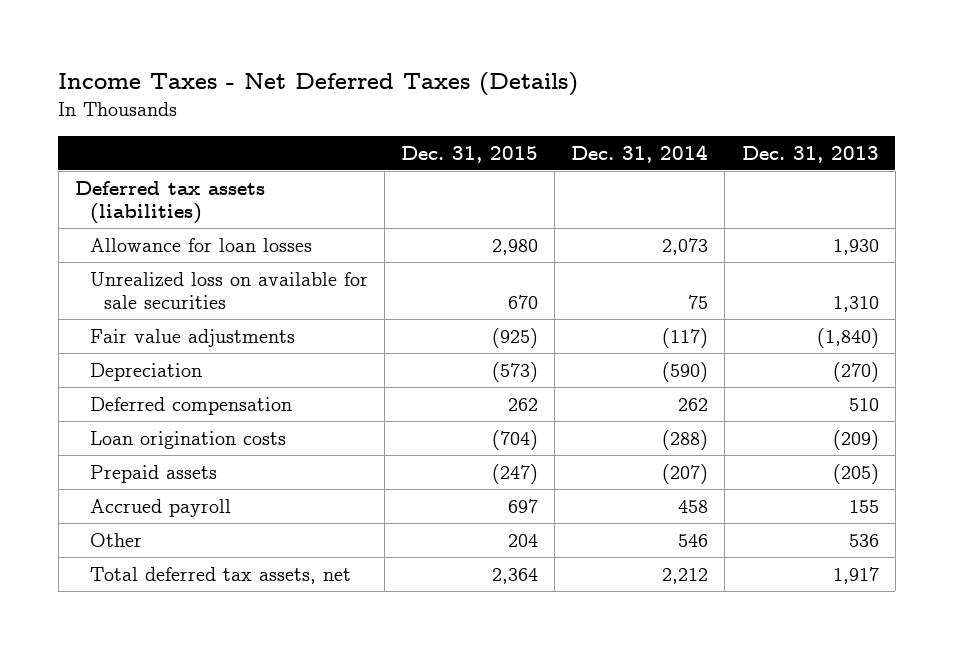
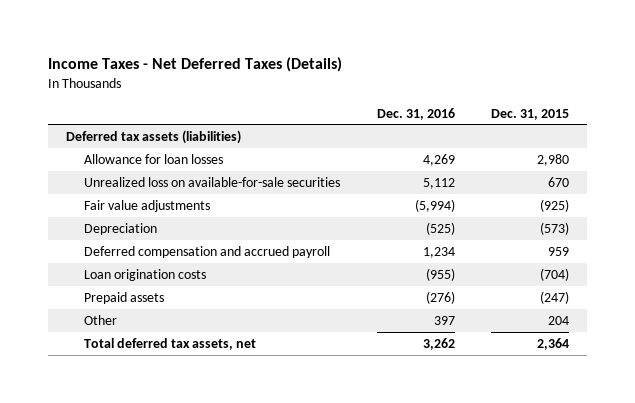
- | Dec. 31, 2015 | Dec. 31, 2014 | Dec. 31, 2013
+ | Dec. 31, 2016 | Dec. 31, 2015
- Unrealized loss on available for sale securities | 670 | 75 | 1,310
+ Unrealized loss on available-for-sale securities | 5,112 | 670
- Deferred compensation | 262 | 262 | 510
+ Deferred compensation and accrued payroll | 1,234 | 959
- Accrued payroll | 697 | 458 | 155

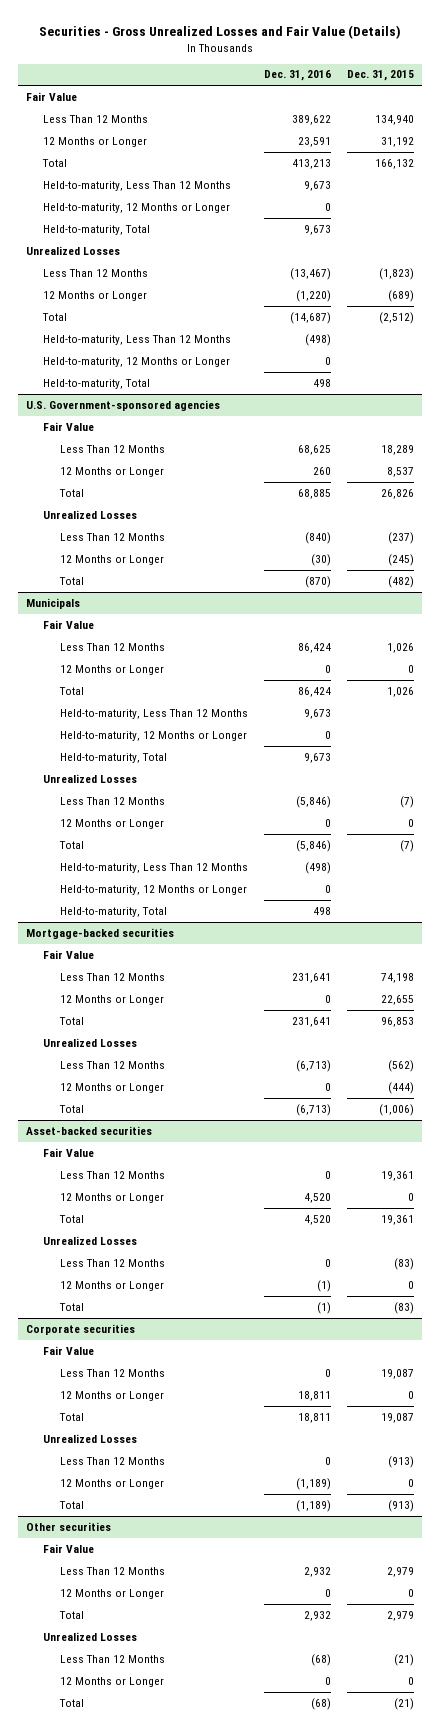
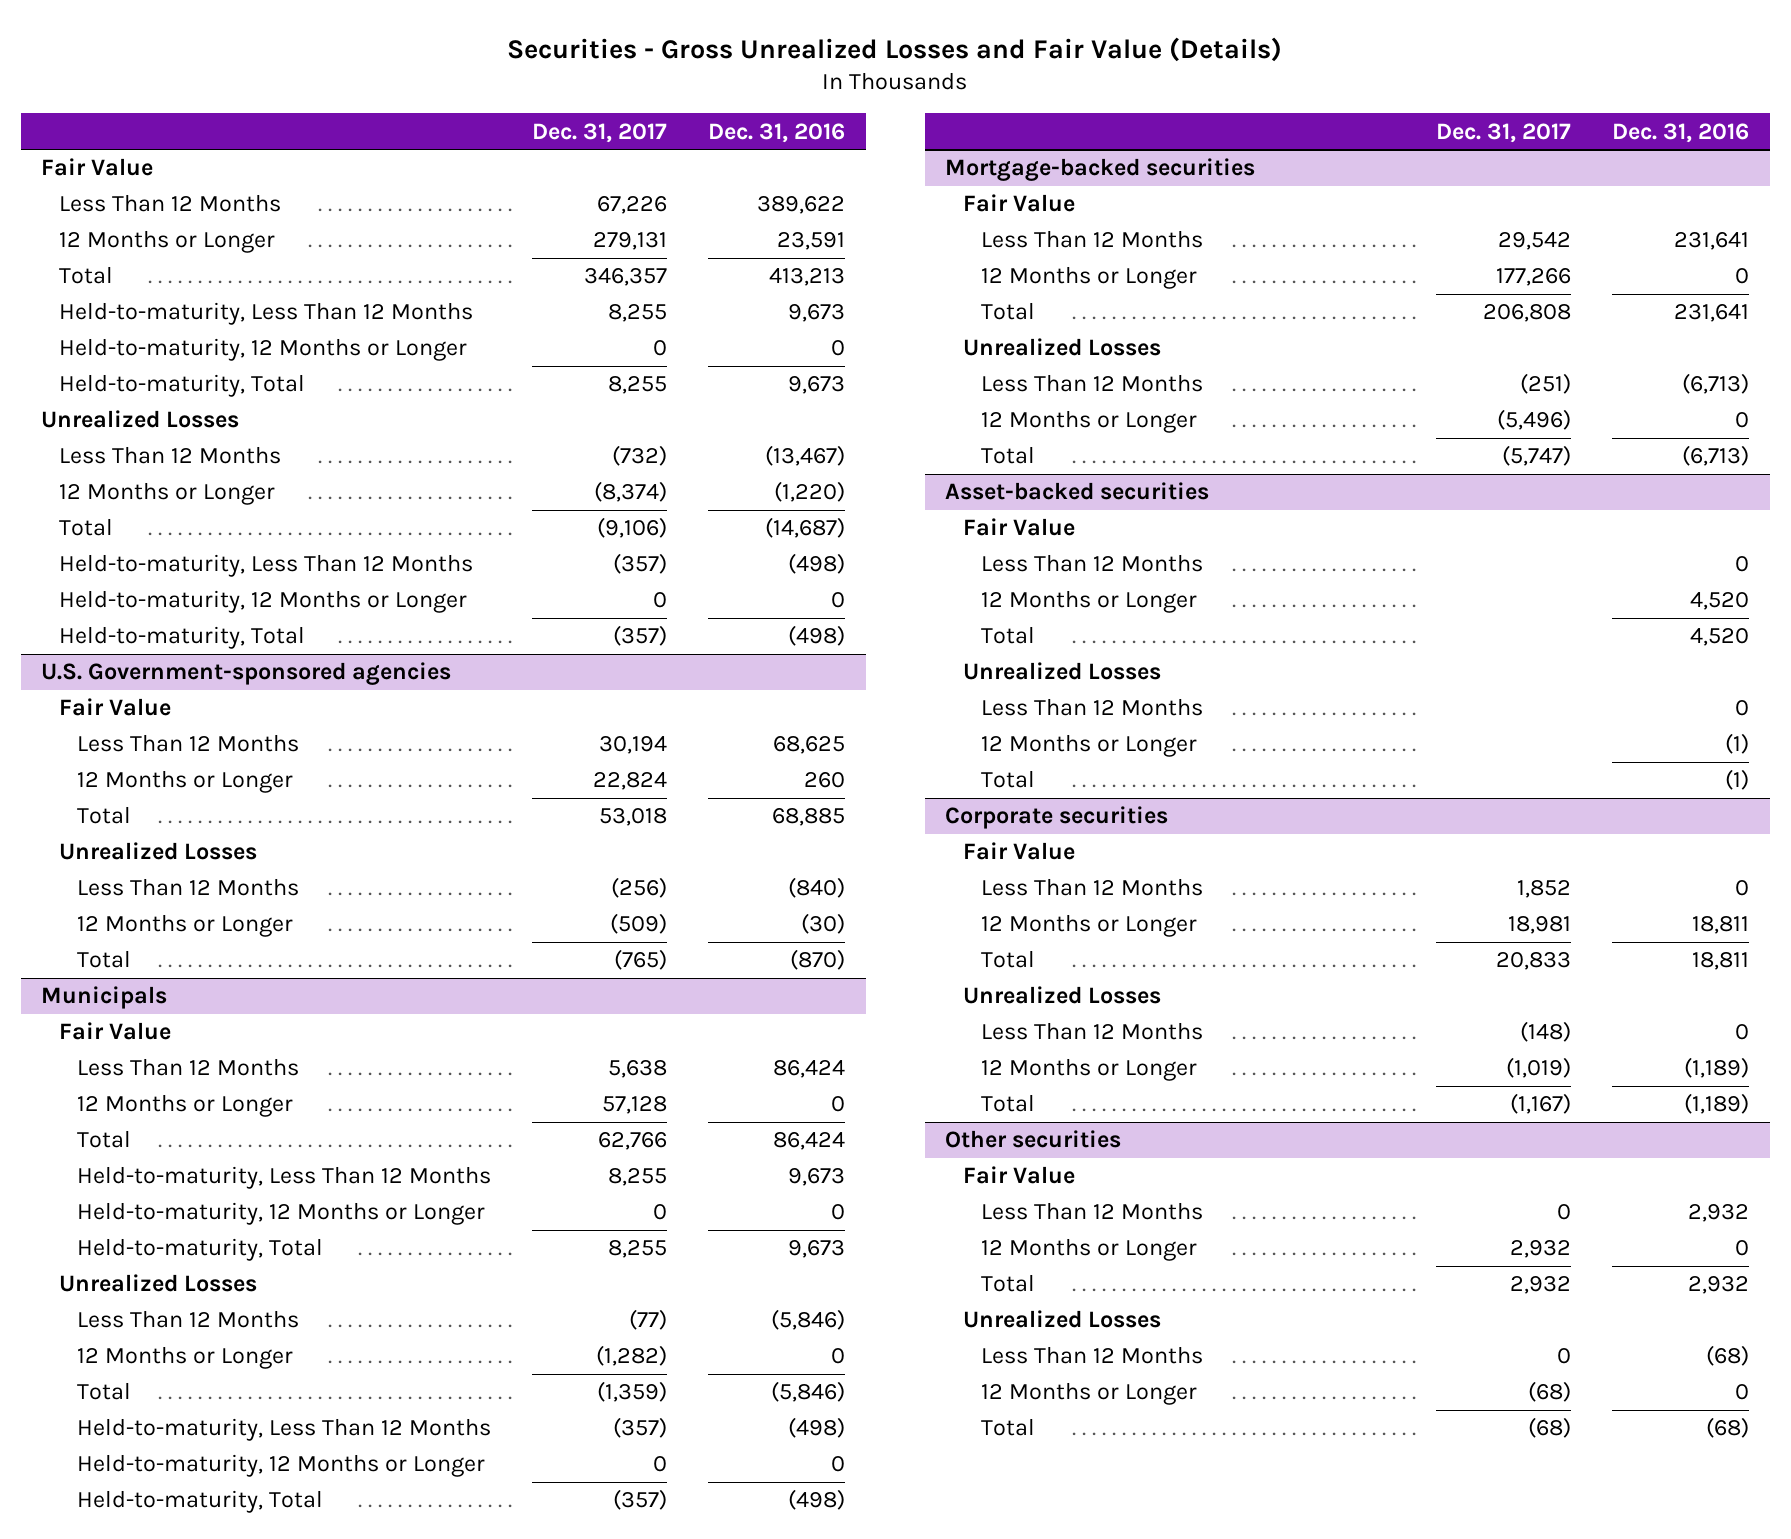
- | Dec. 31, 2016 | Dec. 31, 2015
+ | Dec. 31, 2017 | Dec. 31, 2016
- Held-to-maturity, Total | 498 |
+ Held-to-maturity, Total | (357) | (498)
@ Municipals
- Held-to-maturity, Total | 498 |
+ Held-to-maturity, Total | (357) | (498)

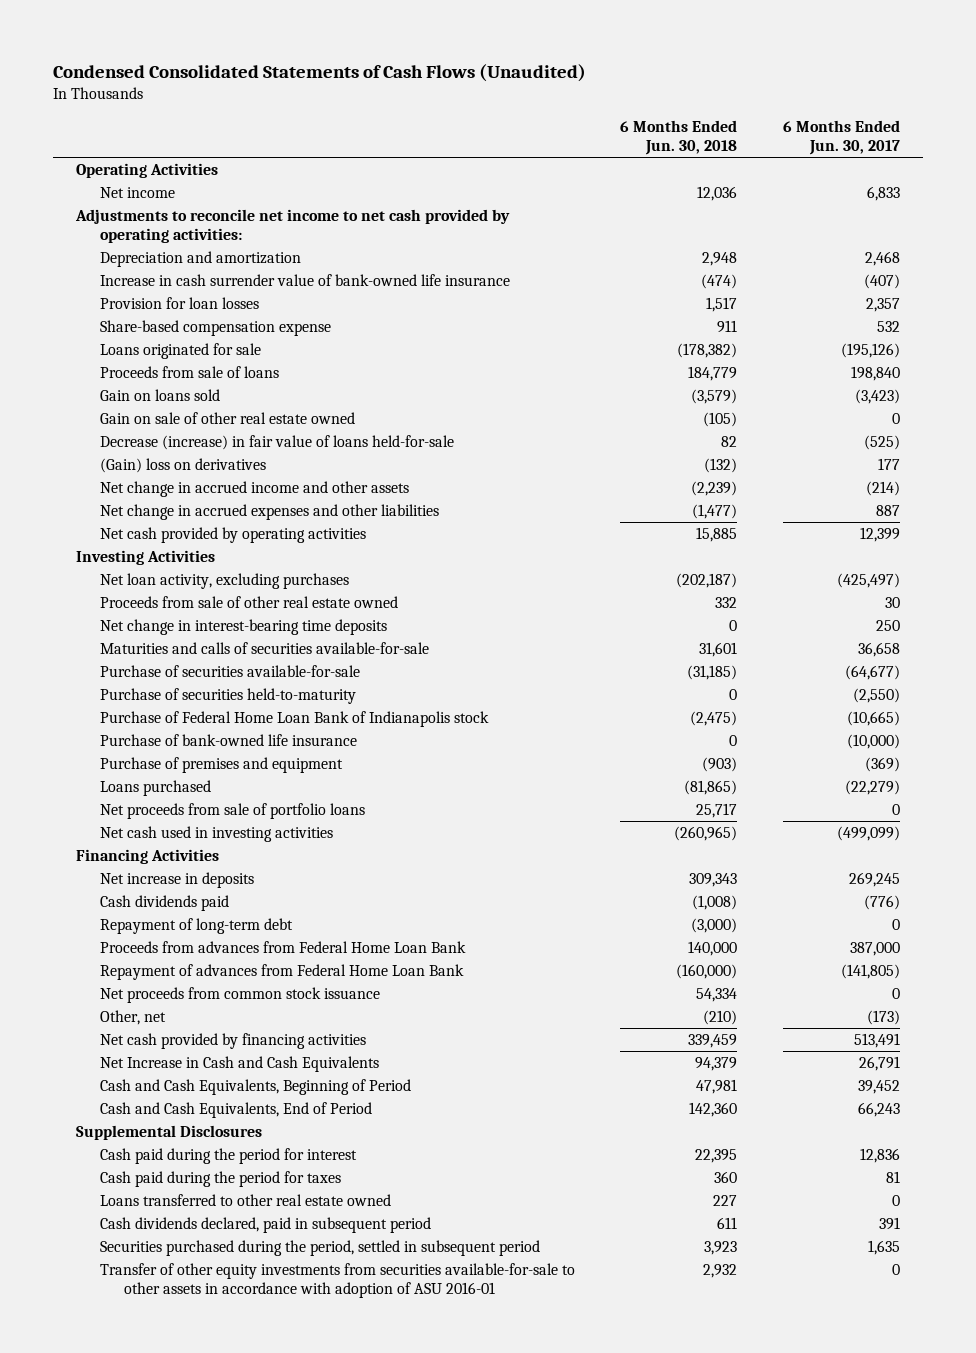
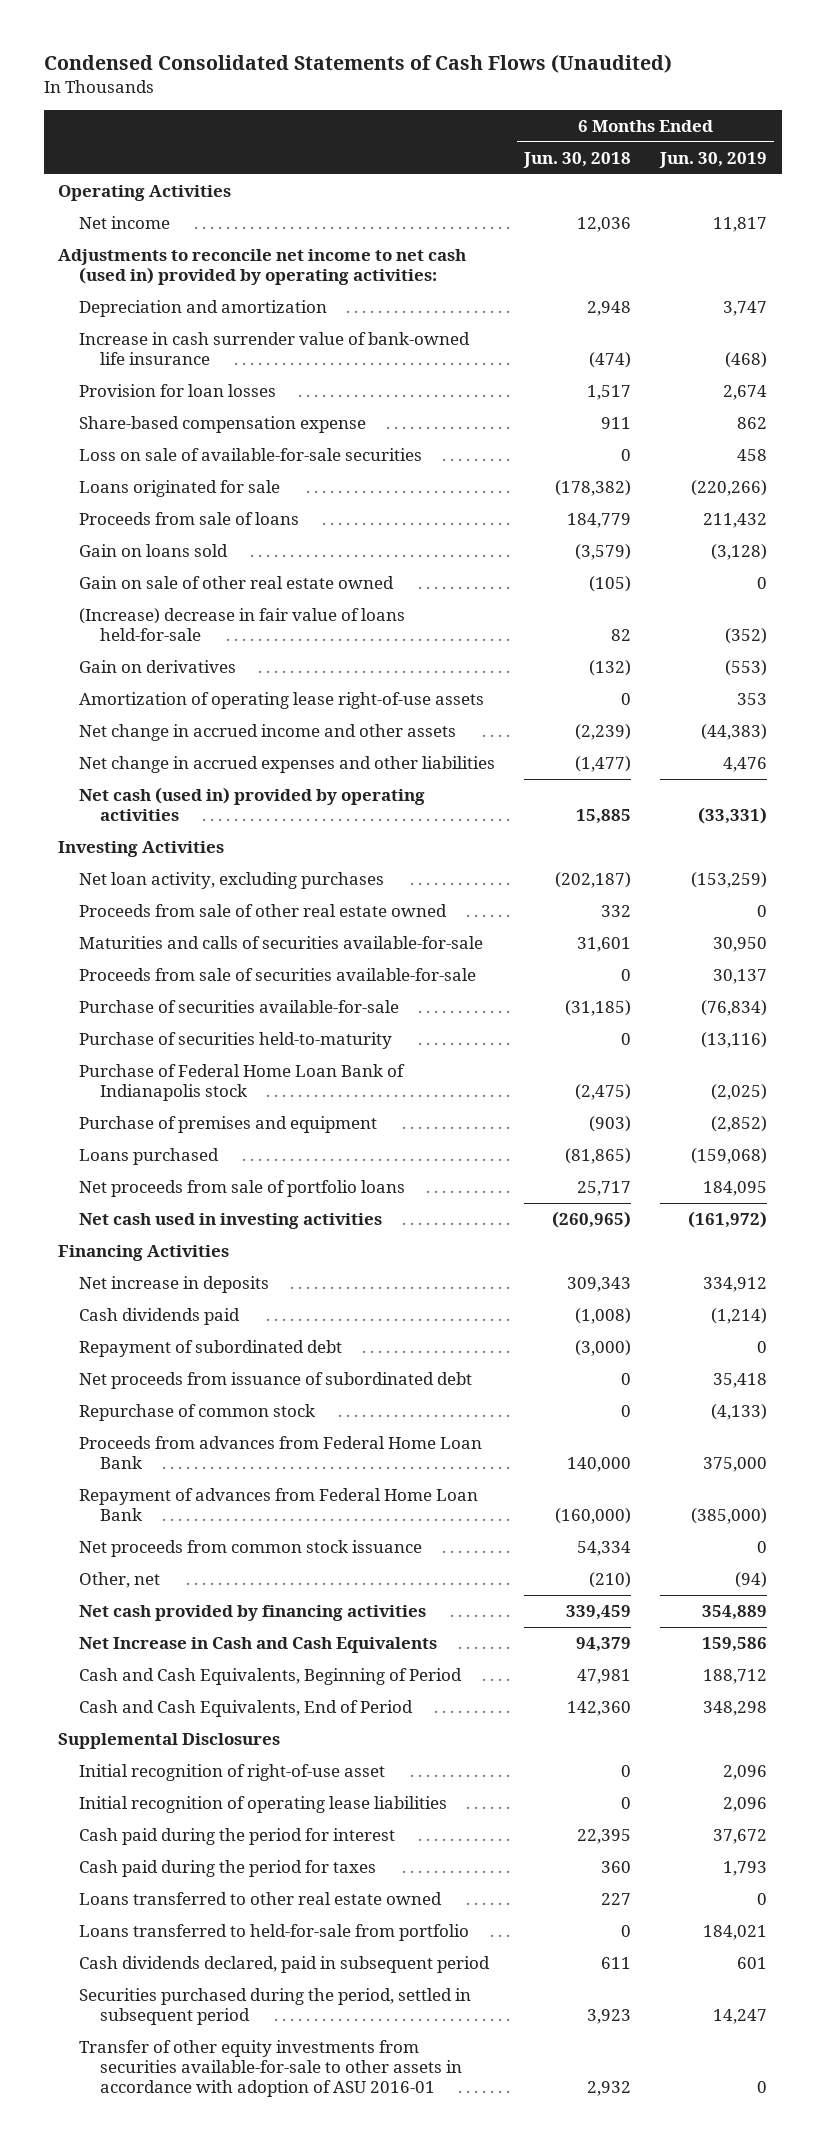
- | 6 Months Ended Jun. 30, 2018 | 6 Months Ended Jun. 30, 2017
+ | 6 Months Ended Jun. 30, 2018 | 6 Months Ended Jun. 30, 2019
- Adjustments to reconcile net income to net cash provided by operating activities:
+ Adjustments to reconcile net income to net cash (used in) provided by operating activities:
+ Loss on sale of available-for-sale securities | 0 | 458
- Decrease (increase) in fair value of loans held-for-sale | 82 | (525)
- (Gain) loss on derivatives | (132) | 177
+ (Increase) decrease in fair value of loans held-for-sale | 82 | (352)
+ Gain on derivatives | (132) | (553)
+ Amortization of operating lease right-of-use assets | 0 | 353
- Net cash provided by operating activities | 15,885 | 12,399
+ Net cash (used in) provided by operating activities | 15,885 | (33,331)
- Net change in interest-bearing time deposits | 0 | 250
+ Proceeds from sale of securities available-for-sale | 0 | 30,137
- Purchase of bank-owned life insurance | 0 | (10,000)
- Repayment of long-term debt | (3,000) | 0
+ Repayment of subordinated debt | (3,000) | 0
+ Net proceeds from issuance of subordinated debt | 0 | 35,418
+ Repurchase of common stock | 0 | (4,133)
+ Initial recognition of right-of-use asset | 0 | 2,096
+ Initial recognition of operating lease liabilities | 0 | 2,096
+ Loans transferred to held-for-sale from portfolio | 0 | 184,021

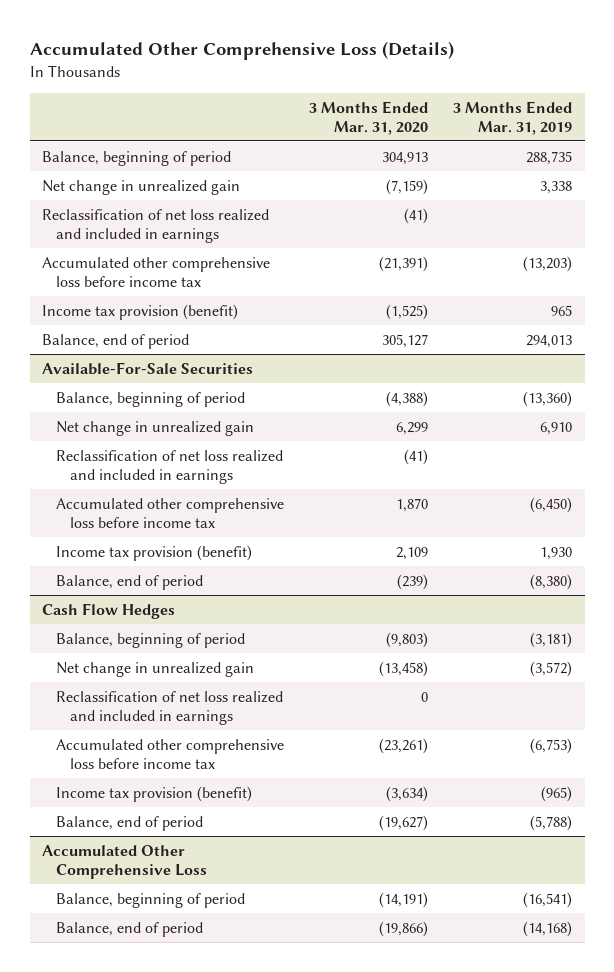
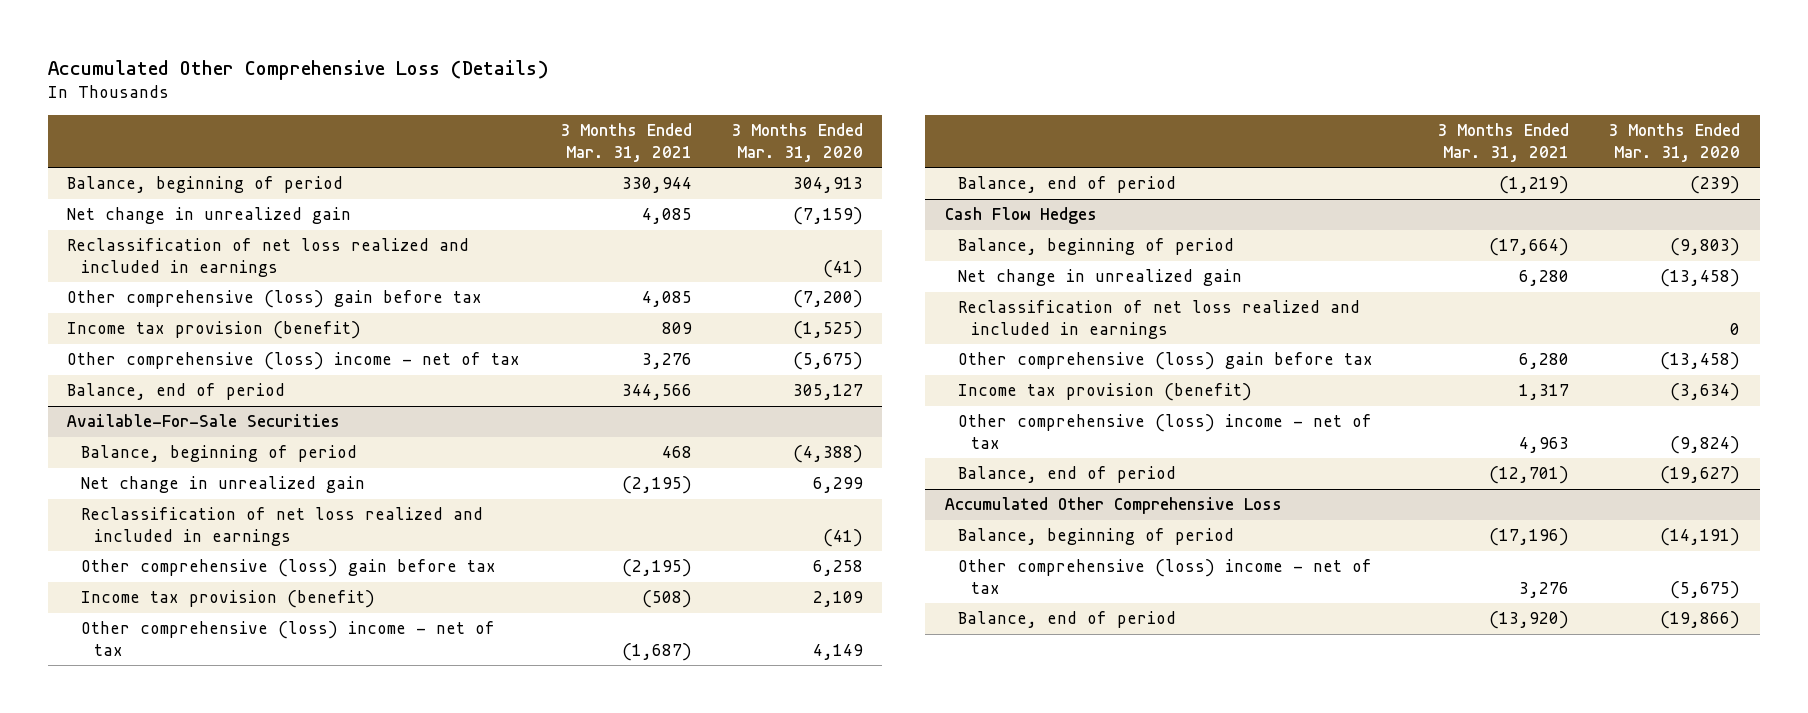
- | 3 Months Ended Mar. 31, 2020 | 3 Months Ended Mar. 31, 2019
+ | 3 Months Ended Mar. 31, 2021 | 3 Months Ended Mar. 31, 2020
- Accumulated other comprehensive loss before income tax | (21,391) | (13,203)
+ Other comprehensive (loss) gain before tax | 4,085 | (7,200)
+ Other comprehensive (loss) income - net of tax | 3,276 | (5,675)
@ Available-For-Sale Securities
- Accumulated other comprehensive loss before income tax | 1,870 | (6,450)
+ Other comprehensive (loss) gain before tax | (2,195) | 6,258
+ Other comprehensive (loss) income - net of tax | (1,687) | 4,149
@ Cash Flow Hedges
- Accumulated other comprehensive loss before income tax | (23,261) | (6,753)
+ Other comprehensive (loss) gain before tax | 6,280 | (13,458)
+ Other comprehensive (loss) income - net of tax | 4,963 | (9,824)
@ Accumulated Other Comprehensive Loss
+ Other comprehensive (loss) income - net of tax | 3,276 | (5,675)

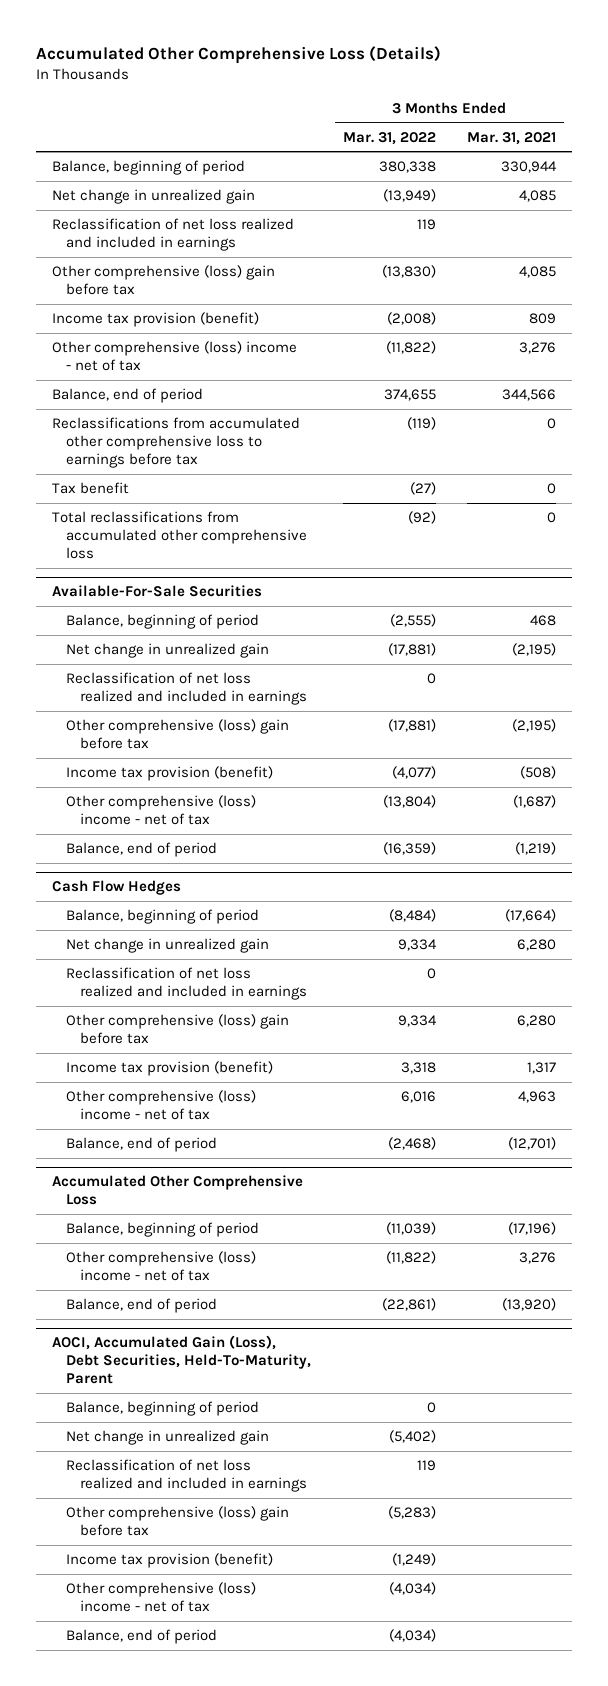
- | 3 Months Ended Mar. 31, 2021 | 3 Months Ended Mar. 31, 2020
+ | 3 Months Ended Mar. 31, 2022 | 3 Months Ended Mar. 31, 2021
+ Reclassifications from accumulated other comprehensive loss to earnings before tax | (119) | 0
+ Tax benefit | (27) | 0
+ Total reclassifications from accumulated other comprehensive loss | (92) | 0
+ AOCI, Accumulated Gain (Loss), Debt Securities, Held-To-Maturity, Parent
+ Balance, beginning of period | 0 |
+ Net change in unrealized gain | (5,402) |
+ Reclassification of net loss realized and included in earnings | 119 |
+ Other comprehensive (loss) gain before tax | (5,283) |
+ Income tax provision (benefit) | (1,249) |
+ Other comprehensive (loss) income - net of tax | (4,034) |
+ Balance, end of period | (4,034) |

